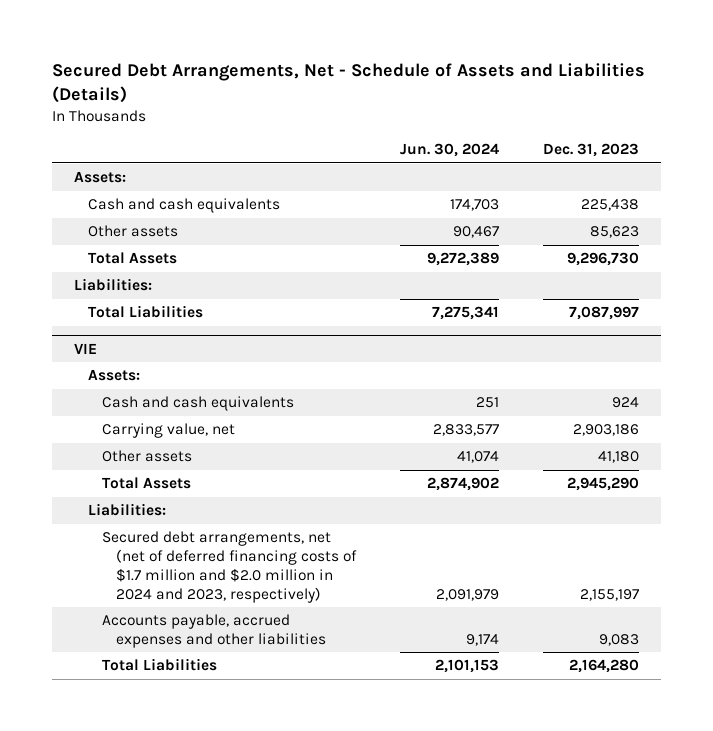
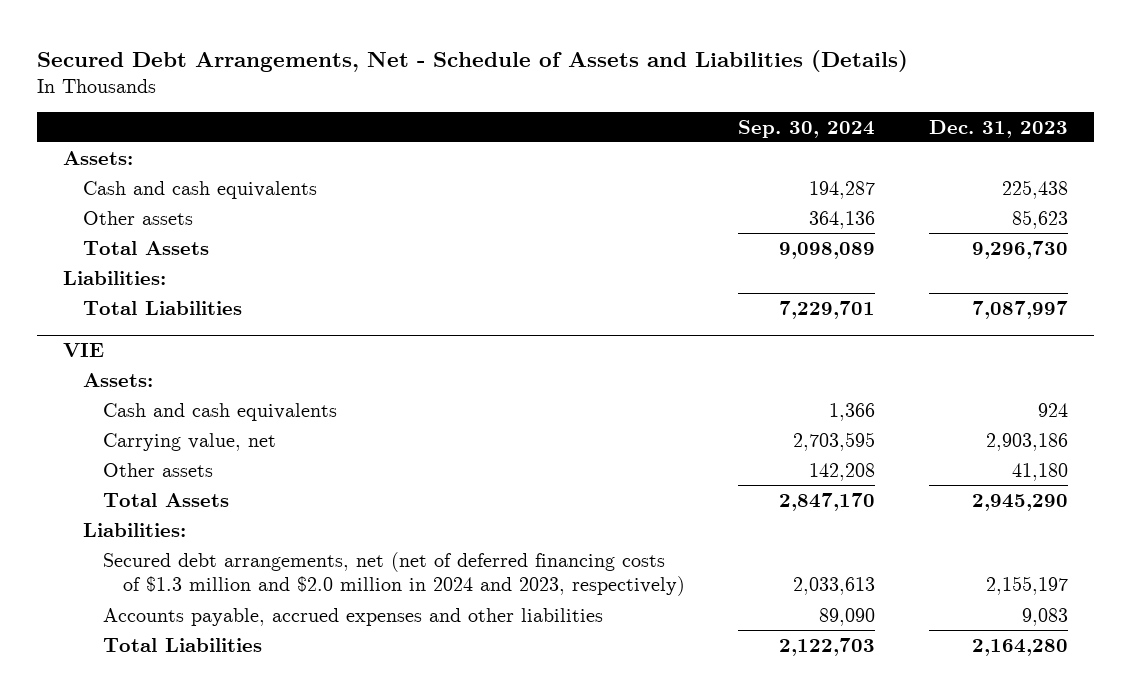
- | Jun. 30, 2024 | Dec. 31, 2023
+ | Sep. 30, 2024 | Dec. 31, 2023
@ VIE
- Secured debt arrangements, net (net of deferred financing costs of $1.7 million and $2.0 million in 2024 and 2023, respectively) | 2,091,979 | 2,155,197
+ Secured debt arrangements, net (net of deferred financing costs of $1.3 million and $2.0 million in 2024 and 2023, respectively) | 2,033,613 | 2,155,197

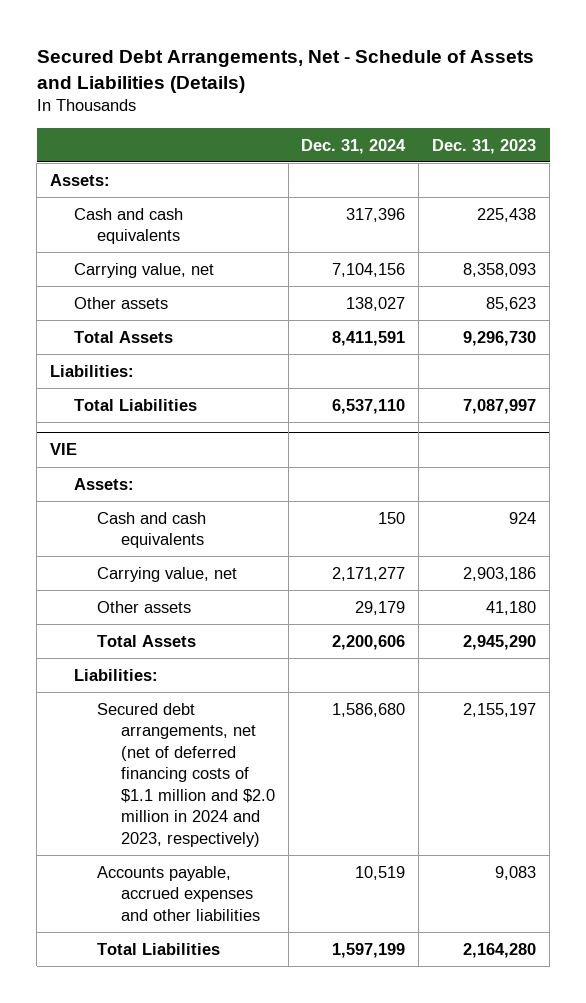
- | Sep. 30, 2024 | Dec. 31, 2023
+ | Dec. 31, 2024 | Dec. 31, 2023
+ Carrying value, net | 7,104,156 | 8,358,093
@ VIE
- Secured debt arrangements, net (net of deferred financing costs of $1.3 million and $2.0 million in 2024 and 2023, respectively) | 2,033,613 | 2,155,197
+ Secured debt arrangements, net (net of deferred financing costs of $1.1 million and $2.0 million in 2024 and 2023, respectively) | 1,586,680 | 2,155,197

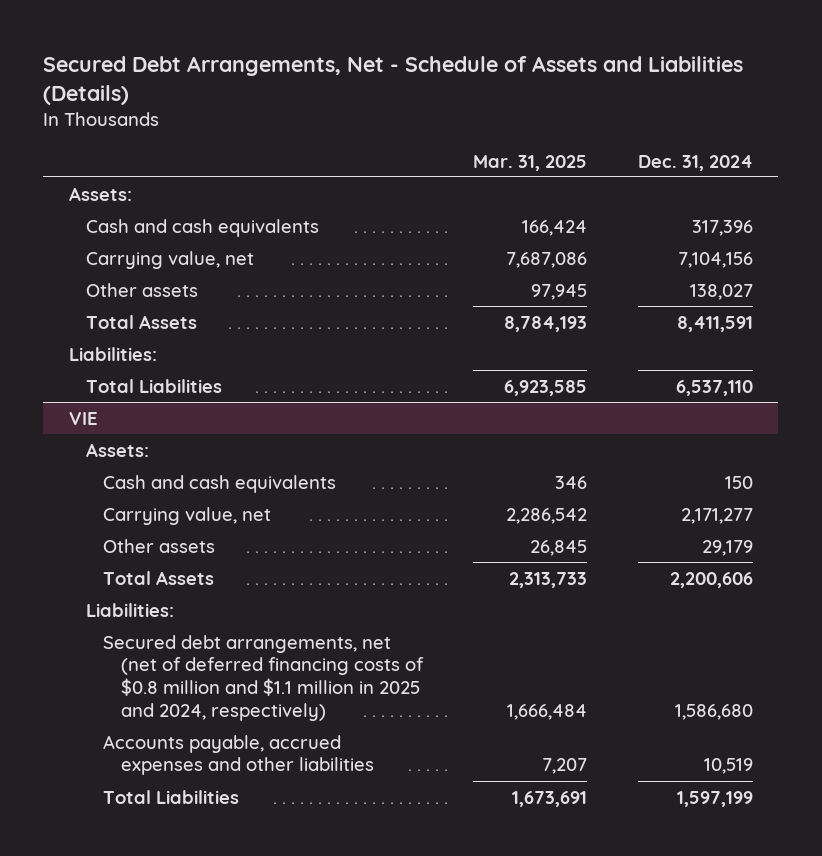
- | Dec. 31, 2024 | Dec. 31, 2023
+ | Mar. 31, 2025 | Dec. 31, 2024
@ VIE
- Secured debt arrangements, net (net of deferred financing costs of $1.1 million and $2.0 million in 2024 and 2023, respectively) | 1,586,680 | 2,155,197
+ Secured debt arrangements, net (net of deferred financing costs of $0.8 million and $1.1 million in 2025 and 2024, respectively) | 1,666,484 | 1,586,680

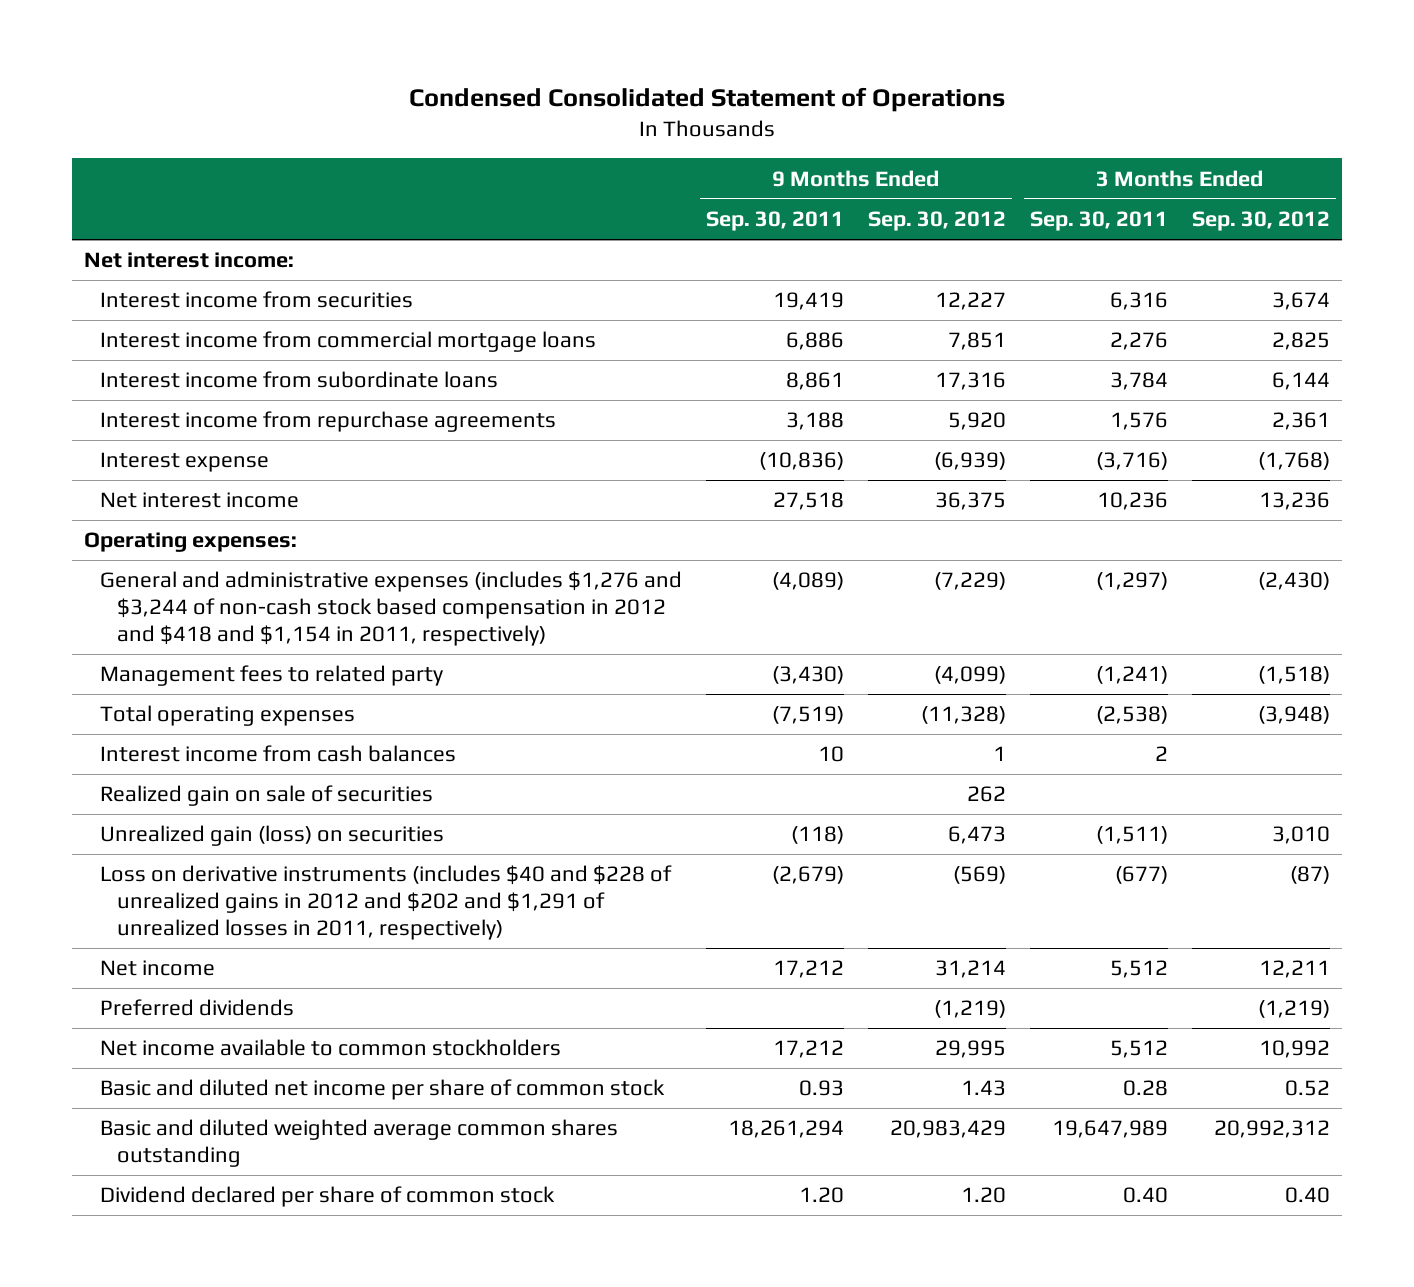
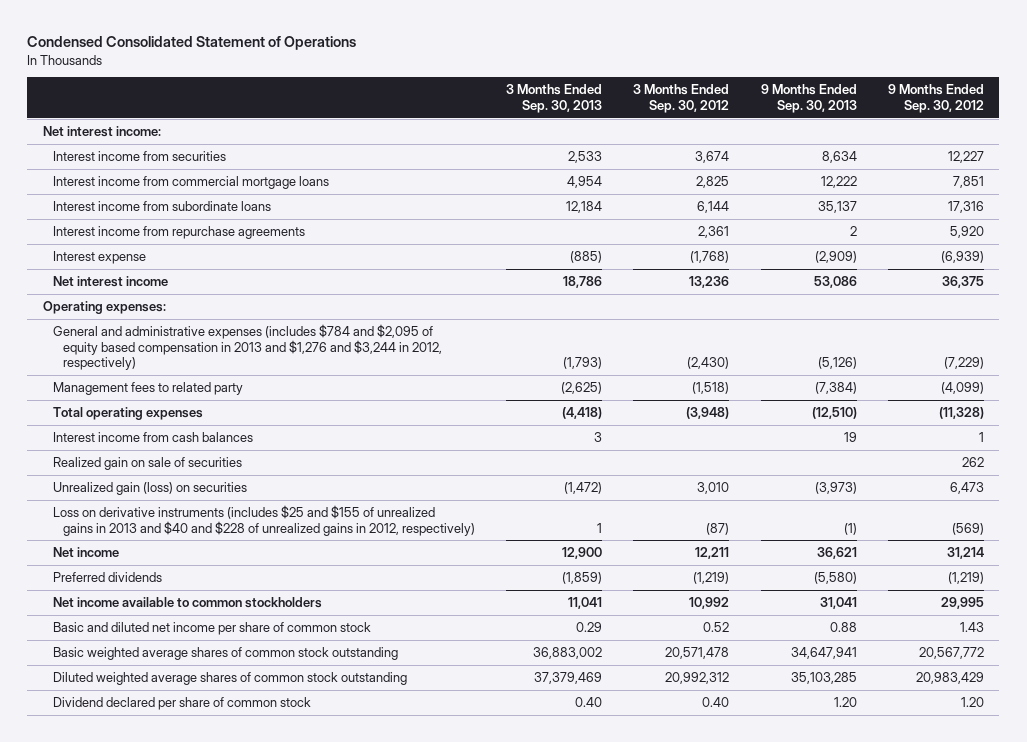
- | 9 Months Ended Sep. 30, 2011 | 9 Months Ended Sep. 30, 2012 | 3 Months Ended Sep. 30, 2011 | 3 Months Ended Sep. 30, 2012
+ | 3 Months Ended Sep. 30, 2013 | 3 Months Ended Sep. 30, 2012 | 9 Months Ended Sep. 30, 2013 | 9 Months Ended Sep. 30, 2012
- General and administrative expenses (includes $1,276 and $3,244 of non-cash stock based compensation in 2012 and $418 and $1,154 in 2011, respectively) | (4,089) | (7,229) | (1,297) | (2,430)
+ General and administrative expenses (includes $784 and $2,095 of equity based compensation in 2013 and $1,276 and $3,244 in 2012, respectively) | (1,793) | (2,430) | (5,126) | (7,229)
- Loss on derivative instruments (includes $40 and $228 of unrealized gains in 2012 and $202 and $1,291 of unrealized losses in 2011, respectively) | (2,679) | (569) | (677) | (87)
+ Loss on derivative instruments (includes $25 and $155 of unrealized gains in 2013 and $40 and $228 of unrealized gains in 2012, respectively) | 1 | (87) | (1) | (569)
- Basic and diluted weighted average common shares outstanding | 18,261,294 | 20,983,429 | 19,647,989 | 20,992,312
+ Basic weighted average shares of common stock outstanding | 36,883,002 | 20,571,478 | 34,647,941 | 20,567,772
+ Diluted weighted average shares of common stock outstanding | 37,379,469 | 20,992,312 | 35,103,285 | 20,983,429

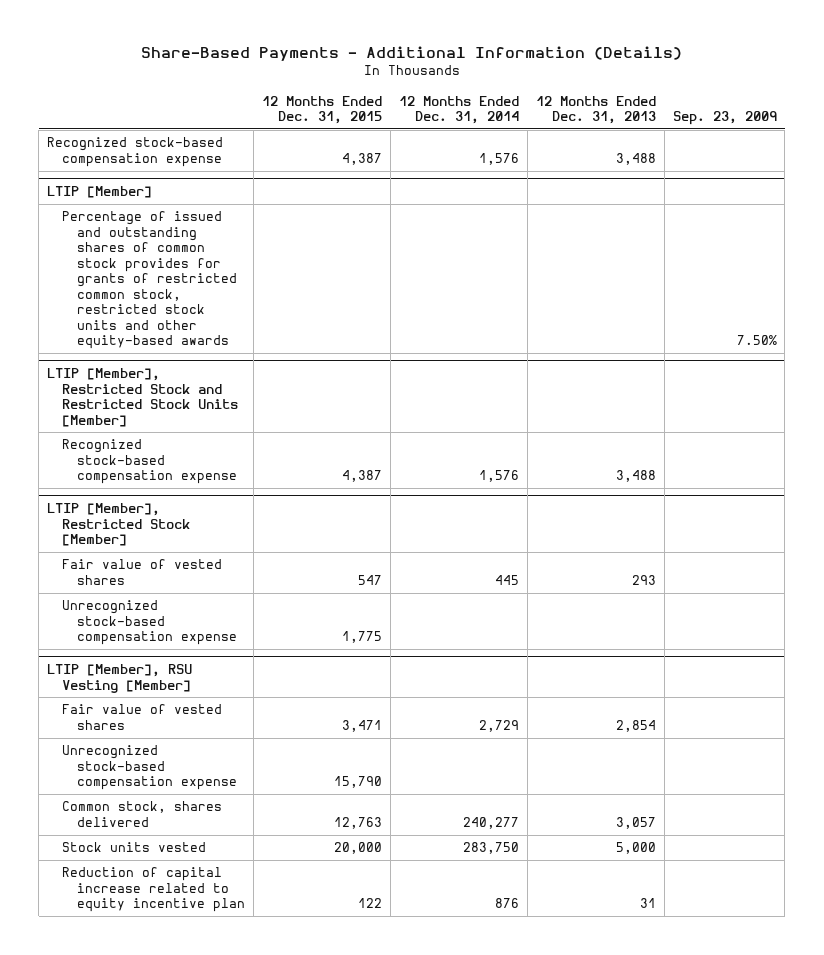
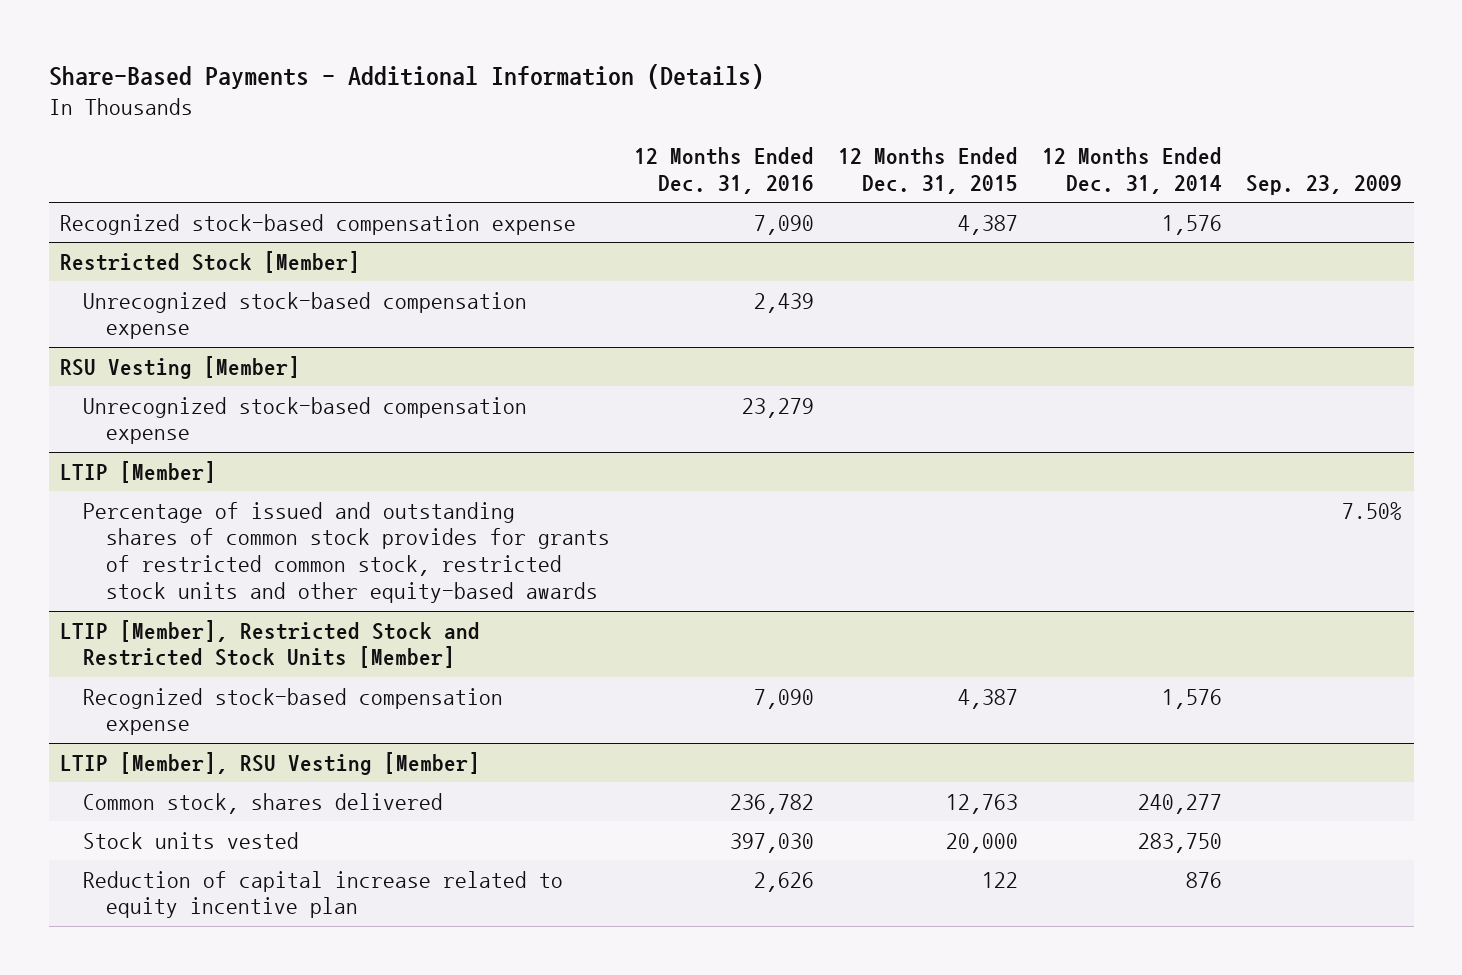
- | 12 Months Ended Dec. 31, 2015 | 12 Months Ended Dec. 31, 2014 | 12 Months Ended Dec. 31, 2013 | Sep. 23, 2009
+ | 12 Months Ended Dec. 31, 2016 | 12 Months Ended Dec. 31, 2015 | 12 Months Ended Dec. 31, 2014 | Sep. 23, 2009
+ Restricted Stock [Member]
+ Unrecognized stock-based compensation expense | 2,439 | | |
+ RSU Vesting [Member]
+ Unrecognized stock-based compensation expense | 23,279 | | |
- LTIP [Member], Restricted Stock [Member]
- Fair value of vested shares | 547 | 445 | 293 |
- Unrecognized stock-based compensation expense | 1,775 | | |
@ LTIP [Member], RSU Vesting [Member]
- Fair value of vested shares | 3,471 | 2,729 | 2,854 |
- Unrecognized stock-based compensation expense | 15,790 | | |

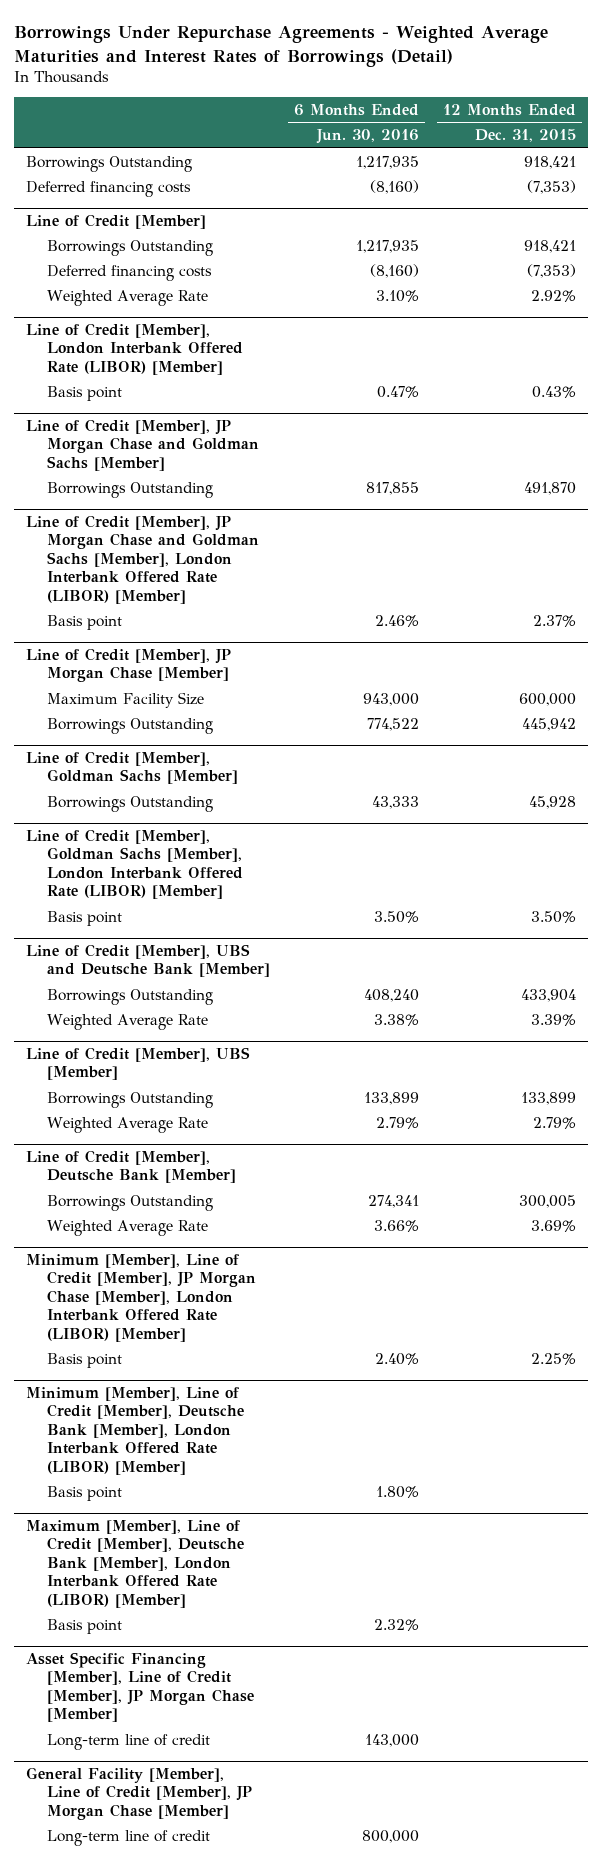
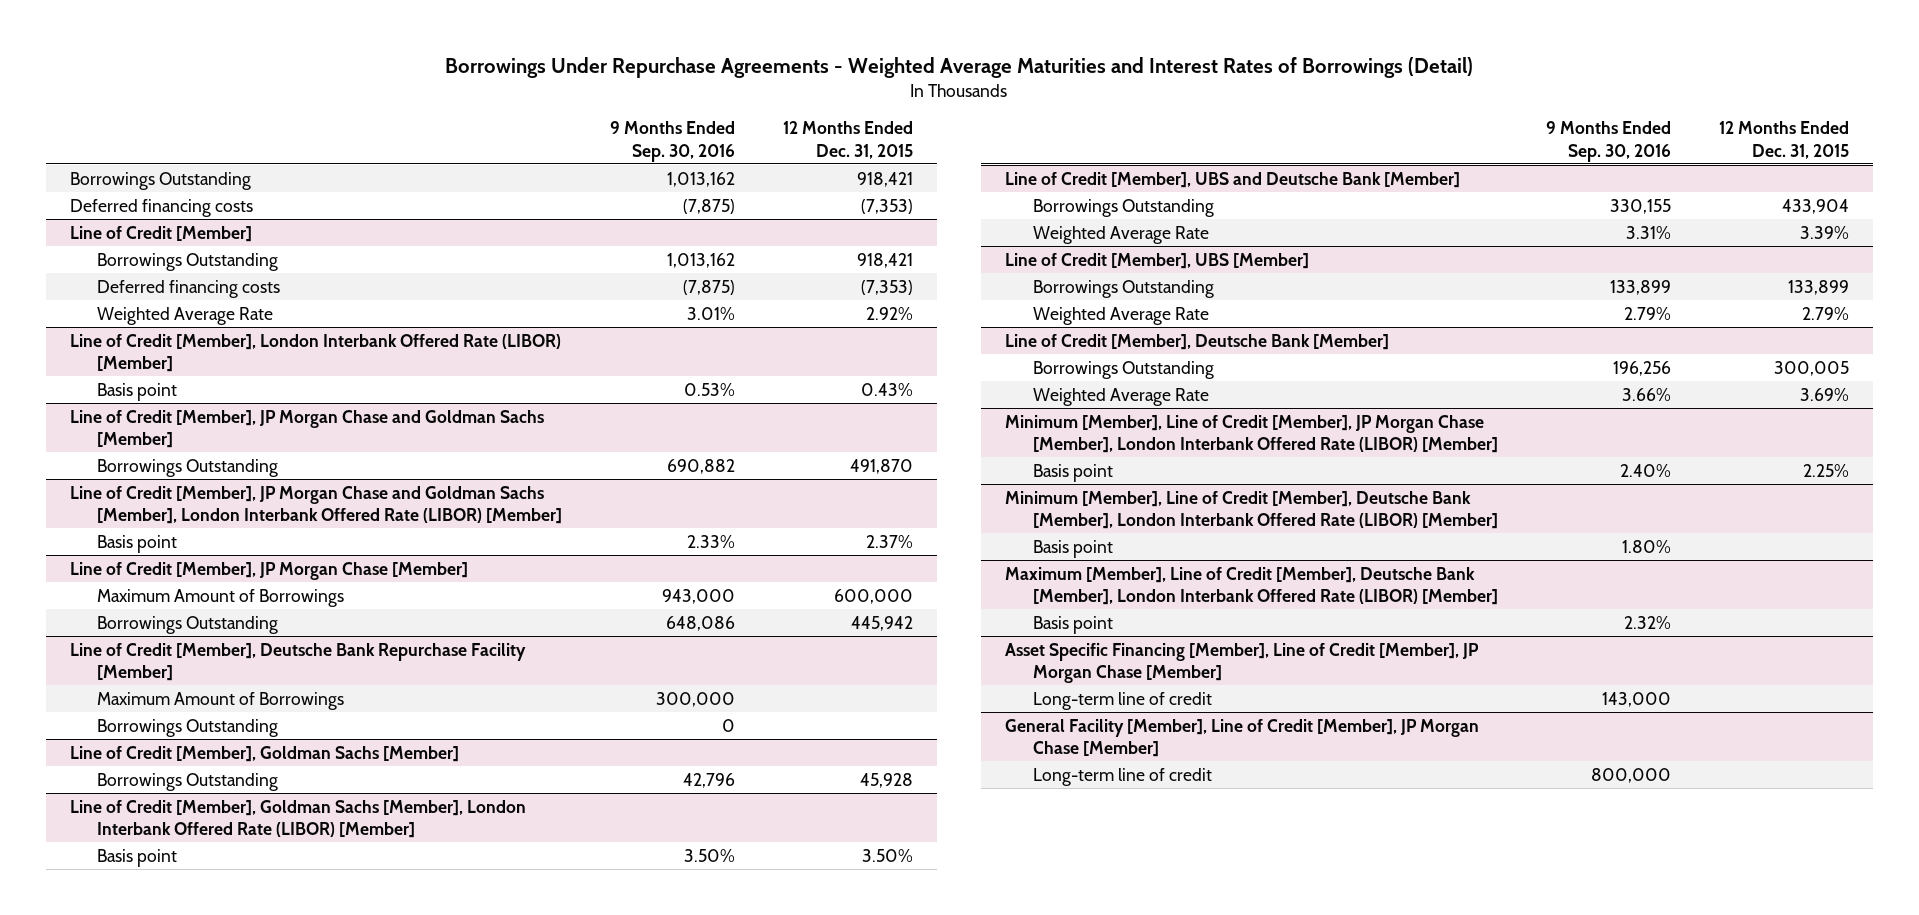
- | 6 Months Ended Jun. 30, 2016 | 12 Months Ended Dec. 31, 2015
+ | 9 Months Ended Sep. 30, 2016 | 12 Months Ended Dec. 31, 2015
@ Line of Credit [Member], JP Morgan Chase [Member]
- Maximum Facility Size | 943,000 | 600,000
+ Maximum Amount of Borrowings | 943,000 | 600,000
+ Line of Credit [Member], Deutsche Bank Repurchase Facility [Member]
+ Maximum Amount of Borrowings | 300,000 |
+ Borrowings Outstanding | 0 |

